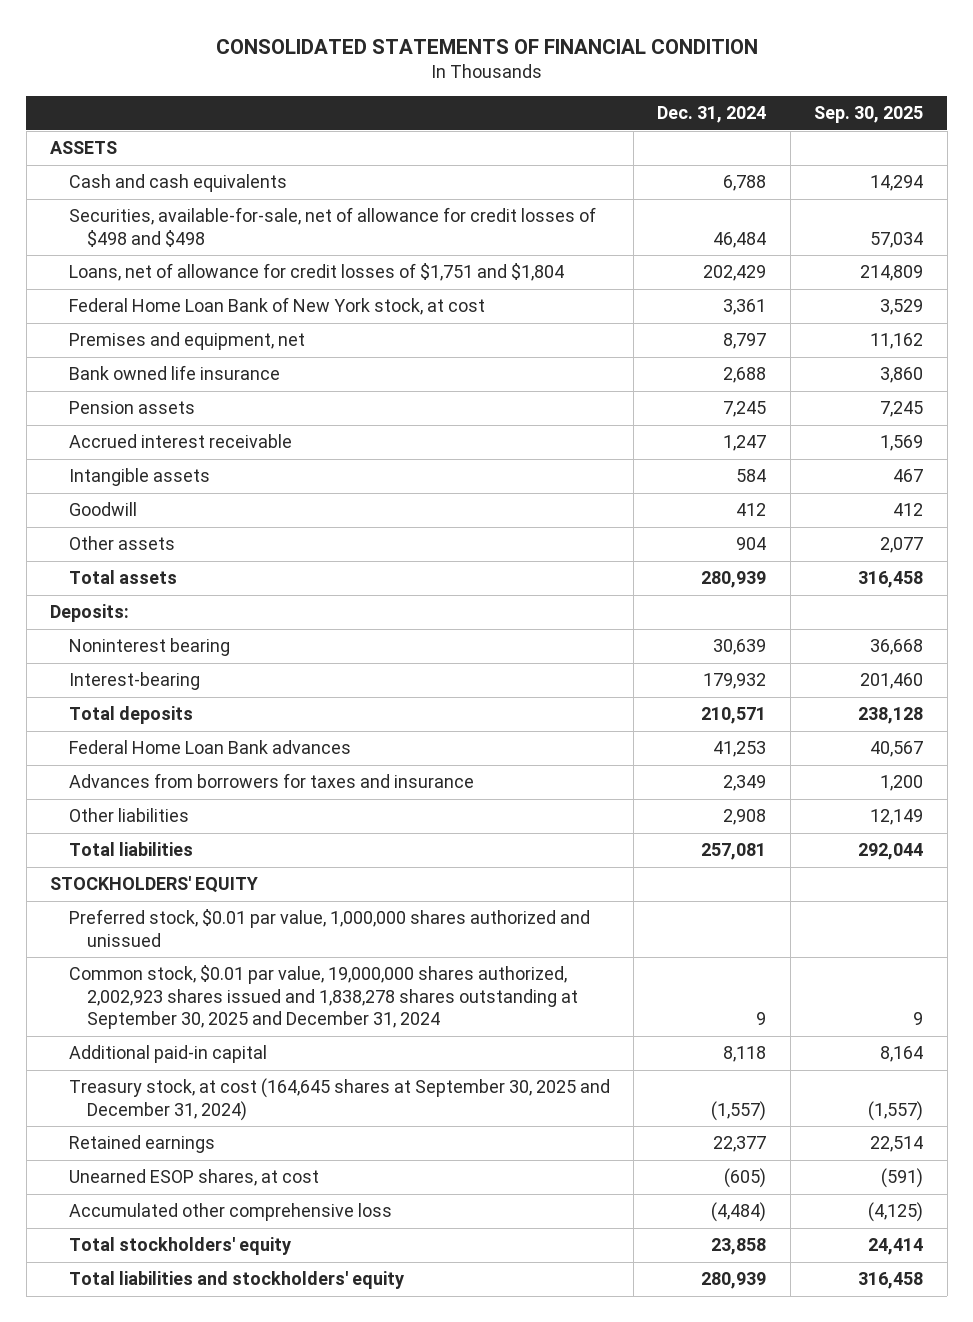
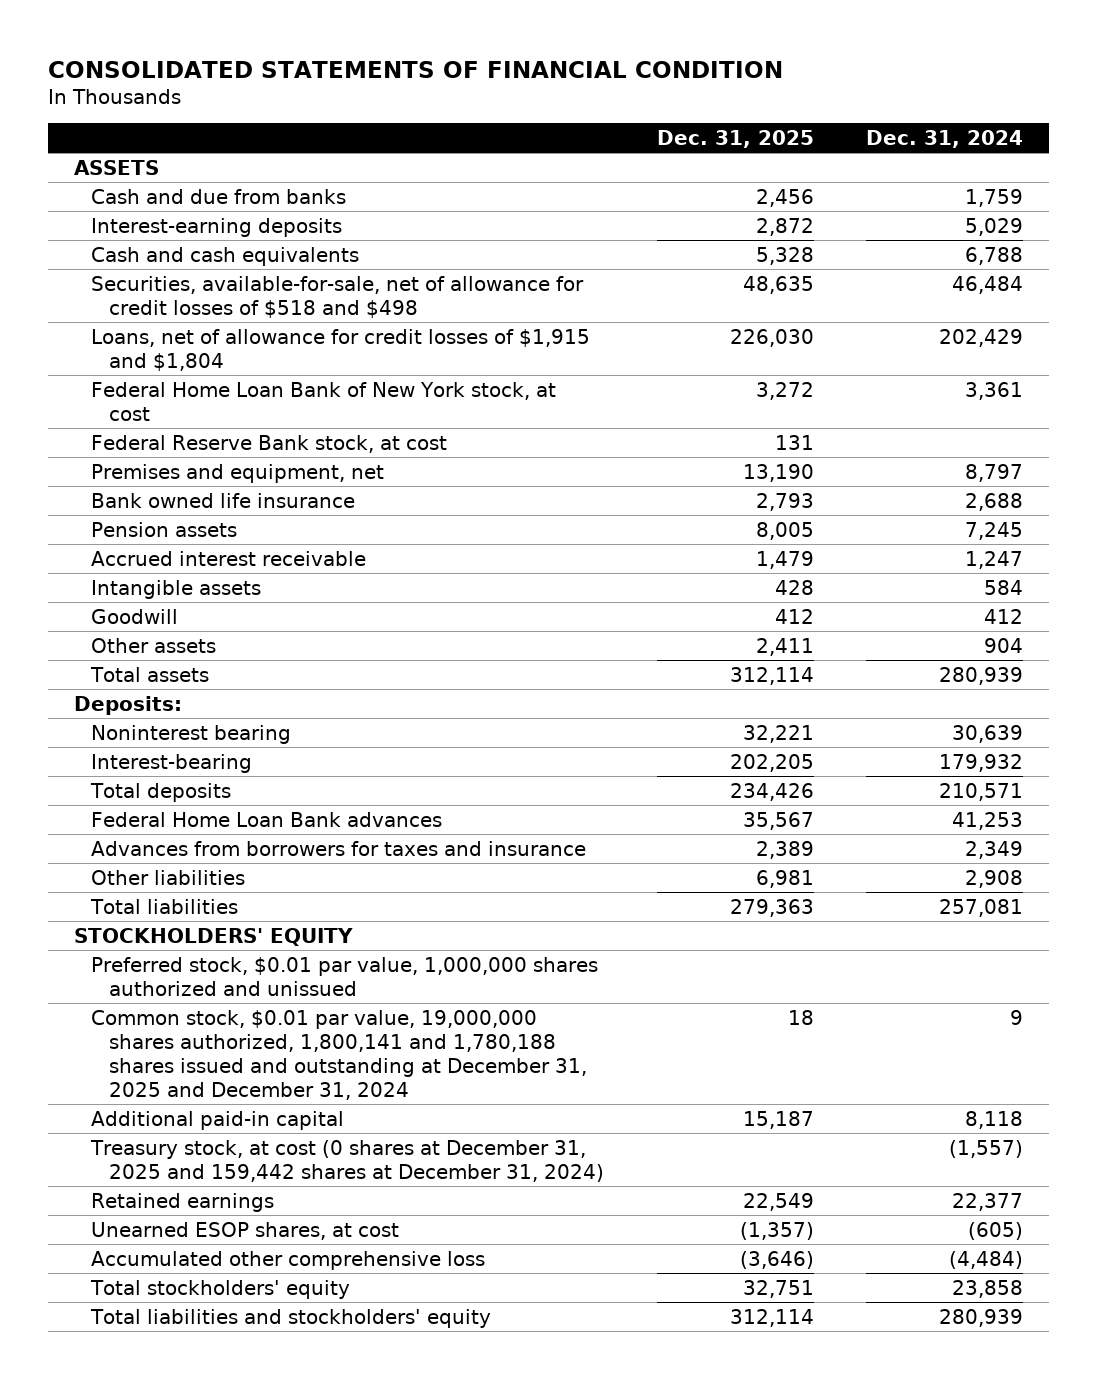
- | Dec. 31, 2024 | Sep. 30, 2025
+ | Dec. 31, 2025 | Dec. 31, 2024
+ Cash and due from banks | 2,456 | 1,759
+ Interest-earning deposits | 2,872 | 5,029
- Securities, available-for-sale, net of allowance for credit losses of $498 and $498 | 46,484 | 57,034
- Loans, net of allowance for credit losses of $1,751 and $1,804 | 202,429 | 214,809
+ Securities, available-for-sale, net of allowance for credit losses of $518 and $498 | 48,635 | 46,484
+ Loans, net of allowance for credit losses of $1,915 and $1,804 | 226,030 | 202,429
+ Federal Reserve Bank stock, at cost | 131 |
- Common stock, $0.01 par value, 19,000,000 shares authorized, 2,002,923 shares issued and 1,838,278 shares outstanding at September 30, 2025 and December 31, 2024 | 9 | 9
+ Common stock, $0.01 par value, 19,000,000 shares authorized, 1,800,141 and 1,780,188 shares issued and outstanding at December 31, 2025 and December 31, 2024 | 18 | 9
- Treasury stock, at cost (164,645 shares at September 30, 2025 and December 31, 2024) | (1,557) | (1,557)
+ Treasury stock, at cost (0 shares at December 31, 2025 and 159,442 shares at December 31, 2024) | | (1,557)

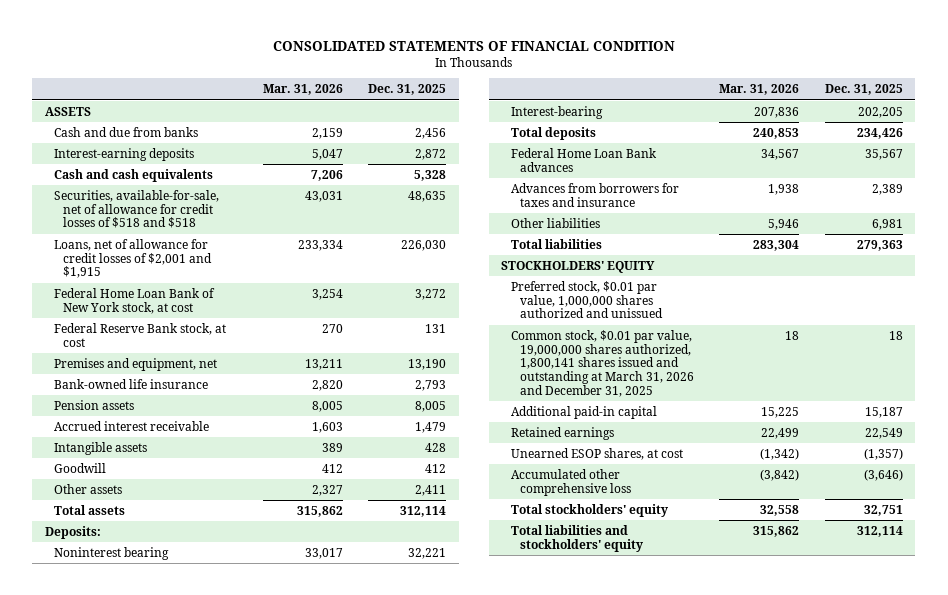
- | Dec. 31, 2025 | Dec. 31, 2024
+ | Mar. 31, 2026 | Dec. 31, 2025
- Securities, available-for-sale, net of allowance for credit losses of $518 and $498 | 48,635 | 46,484
- Loans, net of allowance for credit losses of $1,915 and $1,804 | 226,030 | 202,429
+ Securities, available-for-sale, net of allowance for credit losses of $518 and $518 | 43,031 | 48,635
+ Loans, net of allowance for credit losses of $2,001 and $1,915 | 233,334 | 226,030
- Bank owned life insurance | 2,793 | 2,688
+ Bank-owned life insurance | 2,820 | 2,793
- Common stock, $0.01 par value, 19,000,000 shares authorized, 1,800,141 and 1,780,188 shares issued and outstanding at December 31, 2025 and December 31, 2024 | 18 | 9
+ Common stock, $0.01 par value, 19,000,000 shares authorized, 1,800,141 shares issued and outstanding at March 31, 2026 and December 31, 2025 | 18 | 18
- Treasury stock, at cost (0 shares at December 31, 2025 and 159,442 shares at December 31, 2024) | | (1,557)

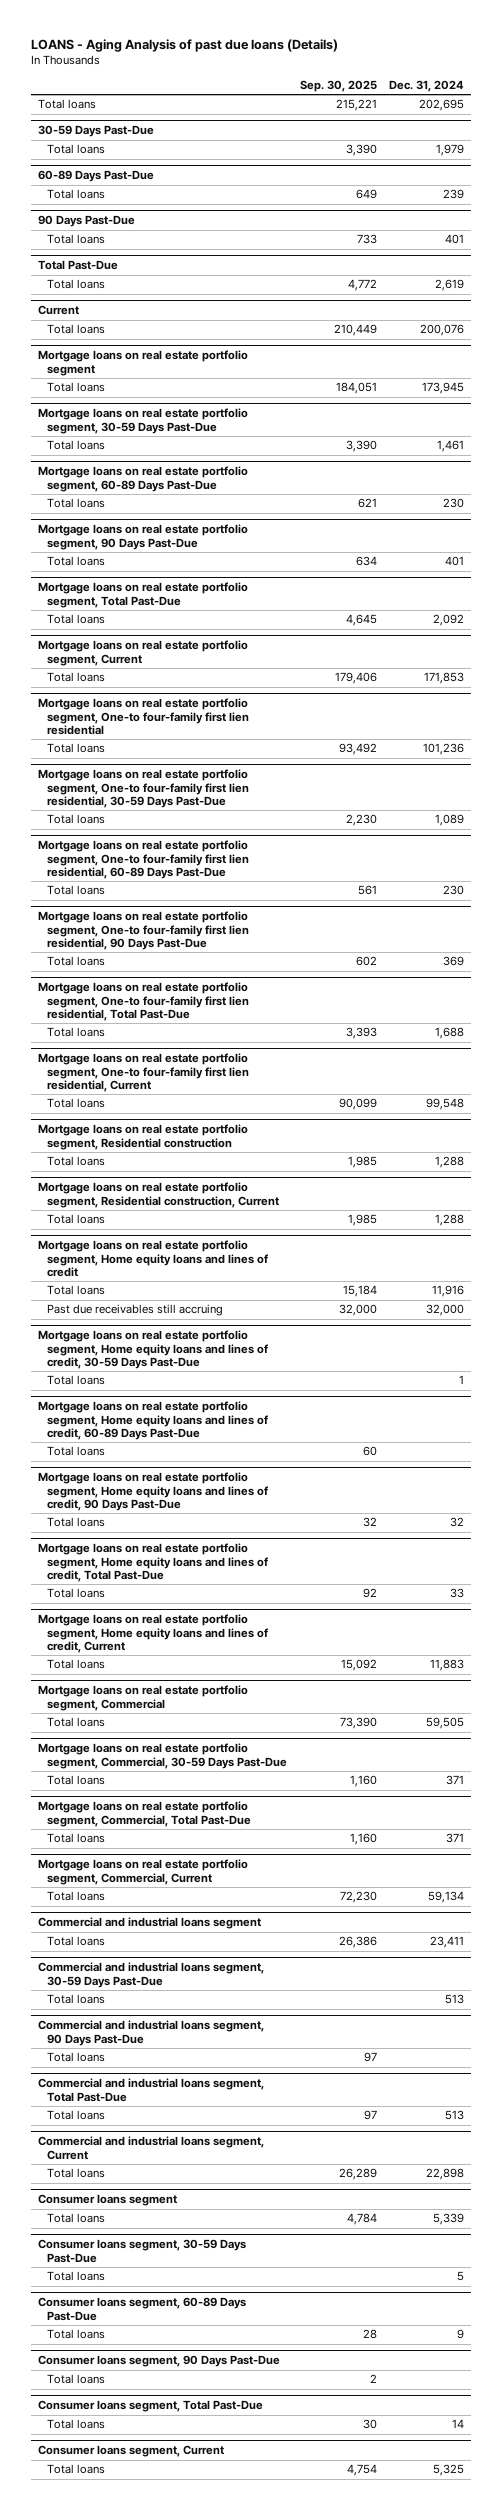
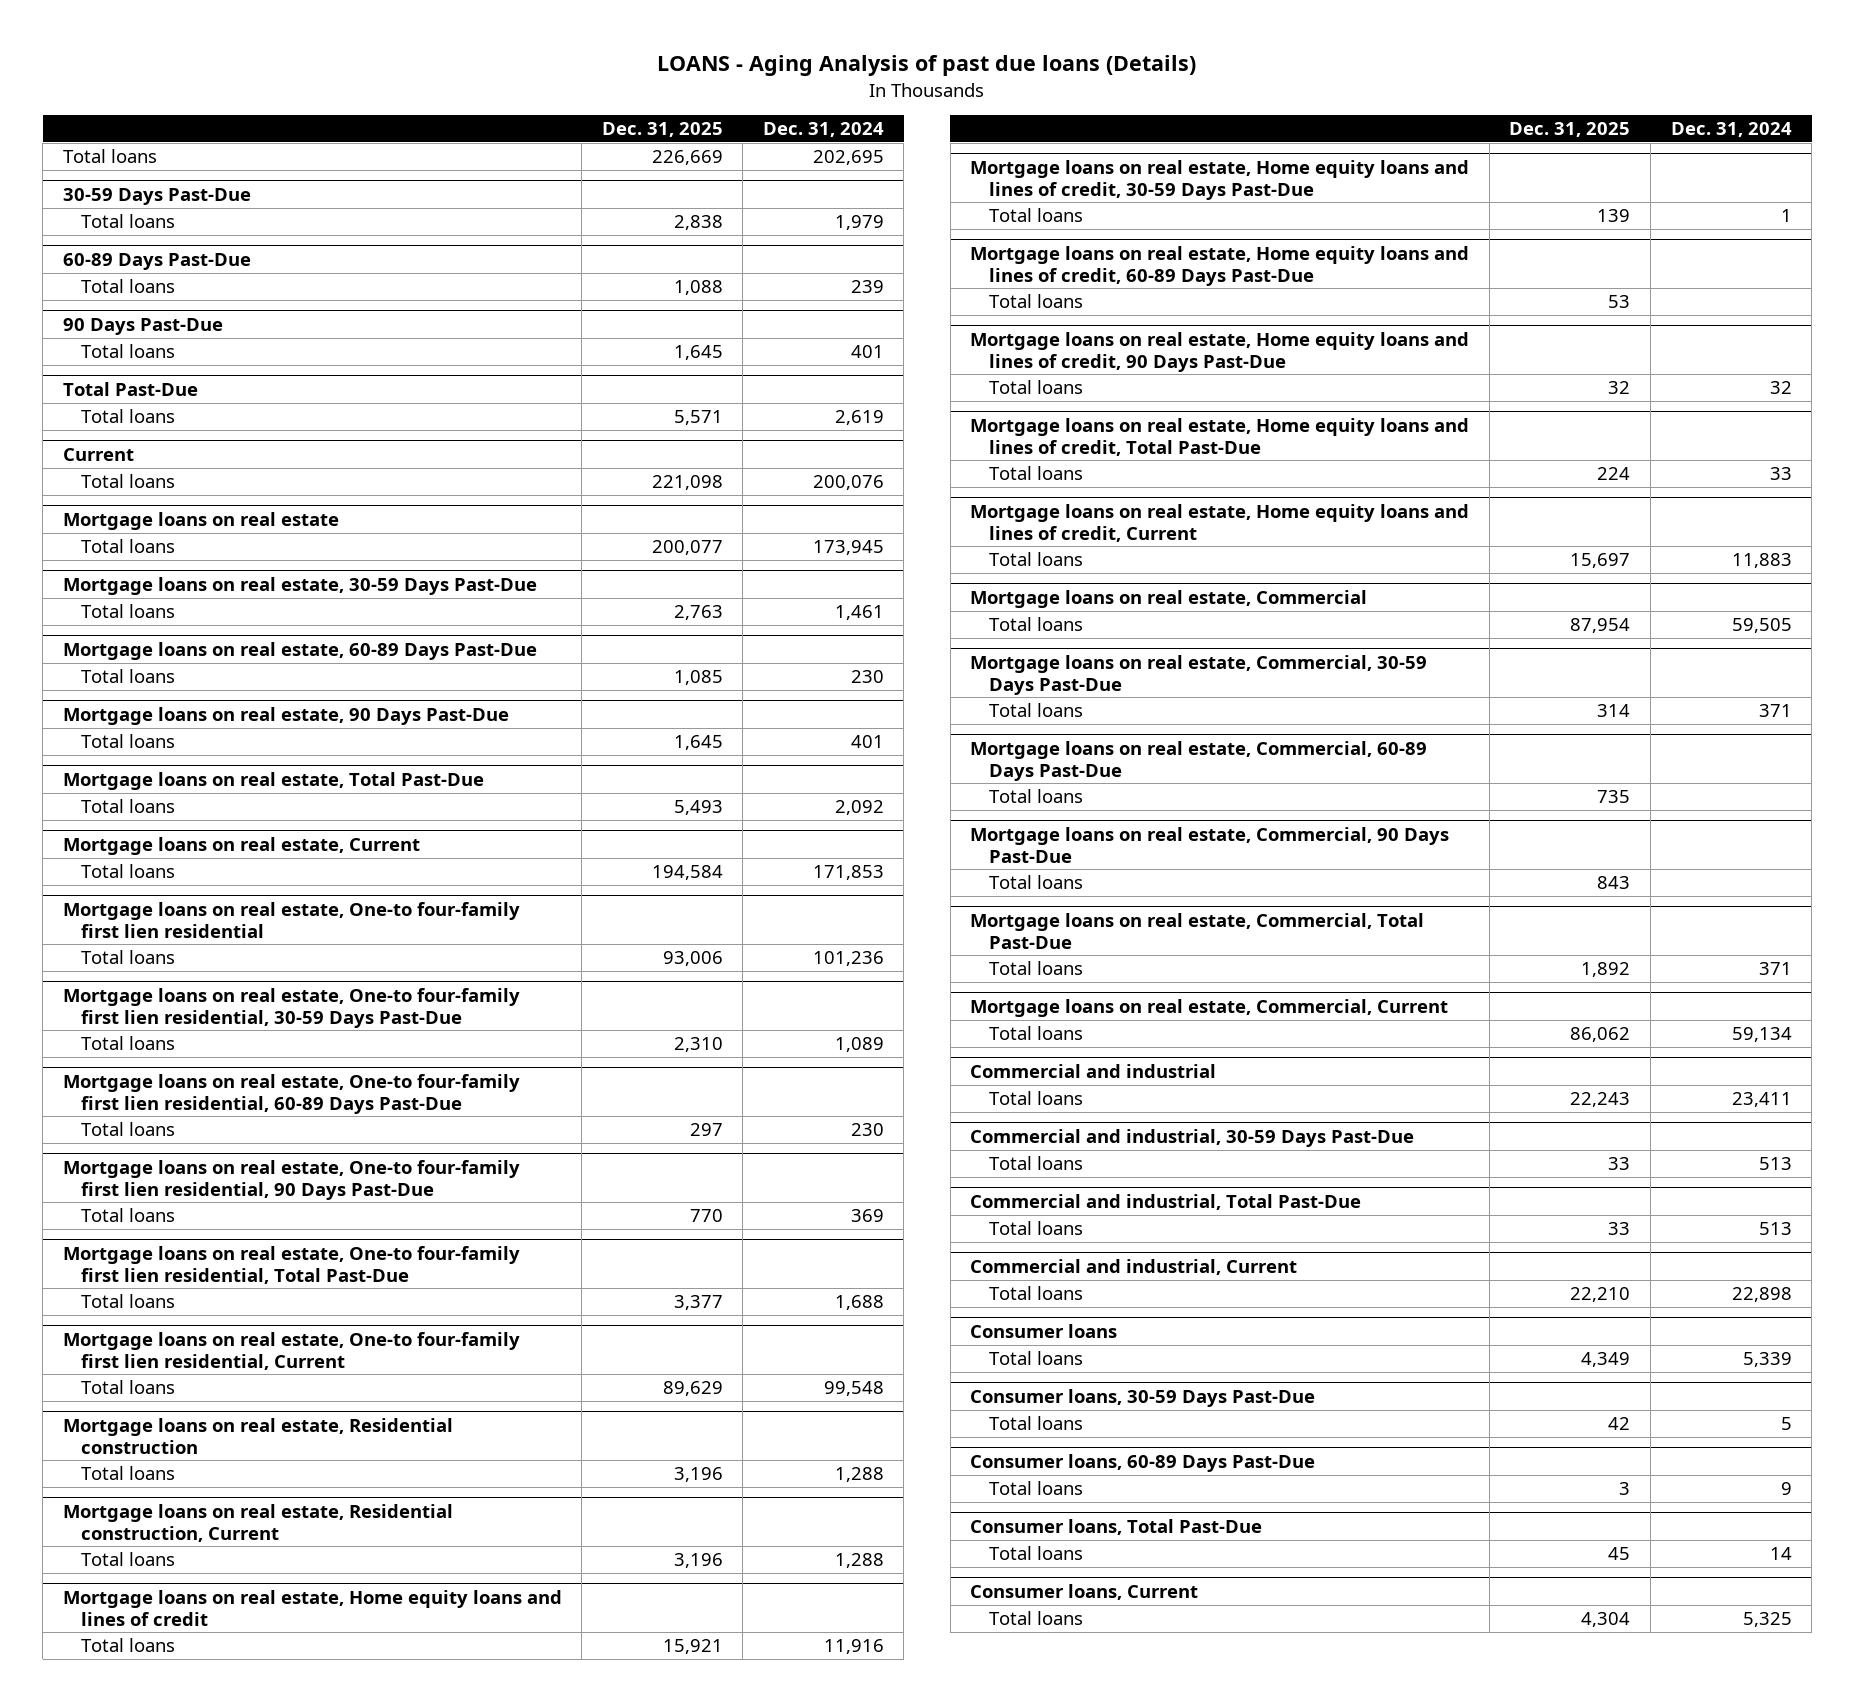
- | Sep. 30, 2025 | Dec. 31, 2024
+ | Dec. 31, 2025 | Dec. 31, 2024
- Mortgage loans on real estate portfolio segment
+ Mortgage loans on real estate
- Mortgage loans on real estate portfolio segment, 30-59 Days Past-Due
+ Mortgage loans on real estate, 30-59 Days Past-Due
- Mortgage loans on real estate portfolio segment, 60-89 Days Past-Due
+ Mortgage loans on real estate, 60-89 Days Past-Due
- Mortgage loans on real estate portfolio segment, 90 Days Past-Due
+ Mortgage loans on real estate, 90 Days Past-Due
- Mortgage loans on real estate portfolio segment, Total Past-Due
+ Mortgage loans on real estate, Total Past-Due
- Mortgage loans on real estate portfolio segment, Current
+ Mortgage loans on real estate, Current
- Mortgage loans on real estate portfolio segment, One-to four-family first lien residential
+ Mortgage loans on real estate, One-to four-family first lien residential
- Mortgage loans on real estate portfolio segment, One-to four-family first lien residential, 30-59 Days Past-Due
+ Mortgage loans on real estate, One-to four-family first lien residential, 30-59 Days Past-Due
- Mortgage loans on real estate portfolio segment, One-to four-family first lien residential, 60-89 Days Past-Due
+ Mortgage loans on real estate, One-to four-family first lien residential, 60-89 Days Past-Due
- Mortgage loans on real estate portfolio segment, One-to four-family first lien residential, 90 Days Past-Due
+ Mortgage loans on real estate, One-to four-family first lien residential, 90 Days Past-Due
- Mortgage loans on real estate portfolio segment, One-to four-family first lien residential, Total Past-Due
+ Mortgage loans on real estate, One-to four-family first lien residential, Total Past-Due
- Mortgage loans on real estate portfolio segment, One-to four-family first lien residential, Current
+ Mortgage loans on real estate, One-to four-family first lien residential, Current
- Mortgage loans on real estate portfolio segment, Residential construction
+ Mortgage loans on real estate, Residential construction
- Mortgage loans on real estate portfolio segment, Residential construction, Current
+ Mortgage loans on real estate, Residential construction, Current
- Mortgage loans on real estate portfolio segment, Home equity loans and lines of credit
+ Mortgage loans on real estate, Home equity loans and lines of credit
- Past due receivables still accruing | 32,000 | 32,000
- Mortgage loans on real estate portfolio segment, Home equity loans and lines of credit, 30-59 Days Past-Due
+ Mortgage loans on real estate, Home equity loans and lines of credit, 30-59 Days Past-Due
- Mortgage loans on real estate portfolio segment, Home equity loans and lines of credit, 60-89 Days Past-Due
+ Mortgage loans on real estate, Home equity loans and lines of credit, 60-89 Days Past-Due
- Mortgage loans on real estate portfolio segment, Home equity loans and lines of credit, 90 Days Past-Due
+ Mortgage loans on real estate, Home equity loans and lines of credit, 90 Days Past-Due
- Mortgage loans on real estate portfolio segment, Home equity loans and lines of credit, Total Past-Due
+ Mortgage loans on real estate, Home equity loans and lines of credit, Total Past-Due
- Mortgage loans on real estate portfolio segment, Home equity loans and lines of credit, Current
+ Mortgage loans on real estate, Home equity loans and lines of credit, Current
- Mortgage loans on real estate portfolio segment, Commercial
+ Mortgage loans on real estate, Commercial
- Mortgage loans on real estate portfolio segment, Commercial, 30-59 Days Past-Due
+ Mortgage loans on real estate, Commercial, 30-59 Days Past-Due
- Mortgage loans on real estate portfolio segment, Commercial, Total Past-Due
+ Mortgage loans on real estate, Commercial, 60-89 Days Past-Due
+ Total loans | 735 |
+ Mortgage loans on real estate, Commercial, 90 Days Past-Due
+ Total loans | 843 |
+ Mortgage loans on real estate, Commercial, Total Past-Due
- Mortgage loans on real estate portfolio segment, Commercial, Current
+ Mortgage loans on real estate, Commercial, Current
- Commercial and industrial loans segment
+ Commercial and industrial
- Commercial and industrial loans segment, 30-59 Days Past-Due
+ Commercial and industrial, 30-59 Days Past-Due
- Commercial and industrial loans segment, 90 Days Past-Due
- Total loans | 97 |
- Commercial and industrial loans segment, Total Past-Due
+ Commercial and industrial, Total Past-Due
- Commercial and industrial loans segment, Current
+ Commercial and industrial, Current
- Consumer loans segment
+ Consumer loans
- Consumer loans segment, 30-59 Days Past-Due
+ Consumer loans, 30-59 Days Past-Due
- Consumer loans segment, 60-89 Days Past-Due
+ Consumer loans, 60-89 Days Past-Due
- Consumer loans segment, 90 Days Past-Due
- Total loans | 2 |
- Consumer loans segment, Total Past-Due
+ Consumer loans, Total Past-Due
- Consumer loans segment, Current
+ Consumer loans, Current

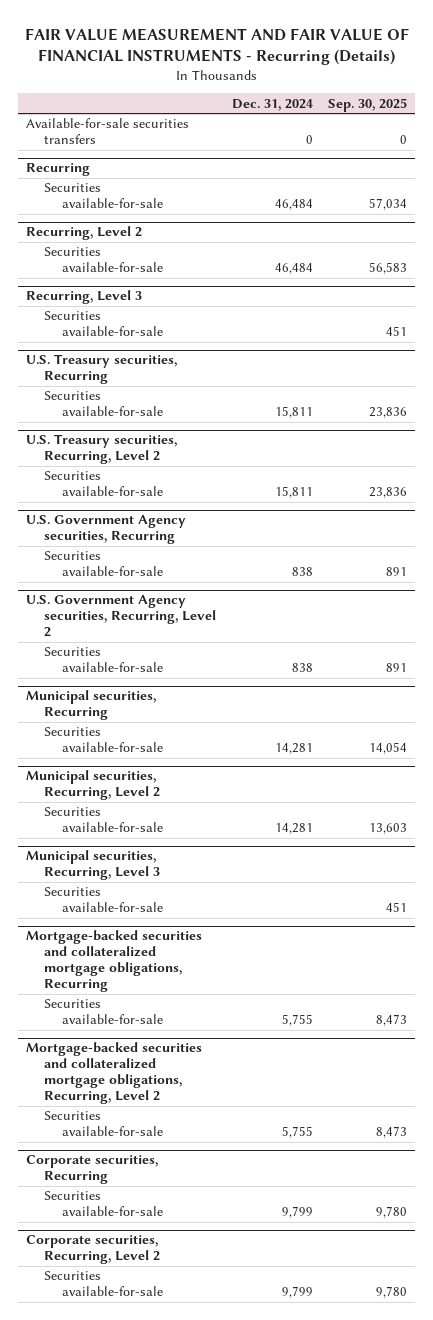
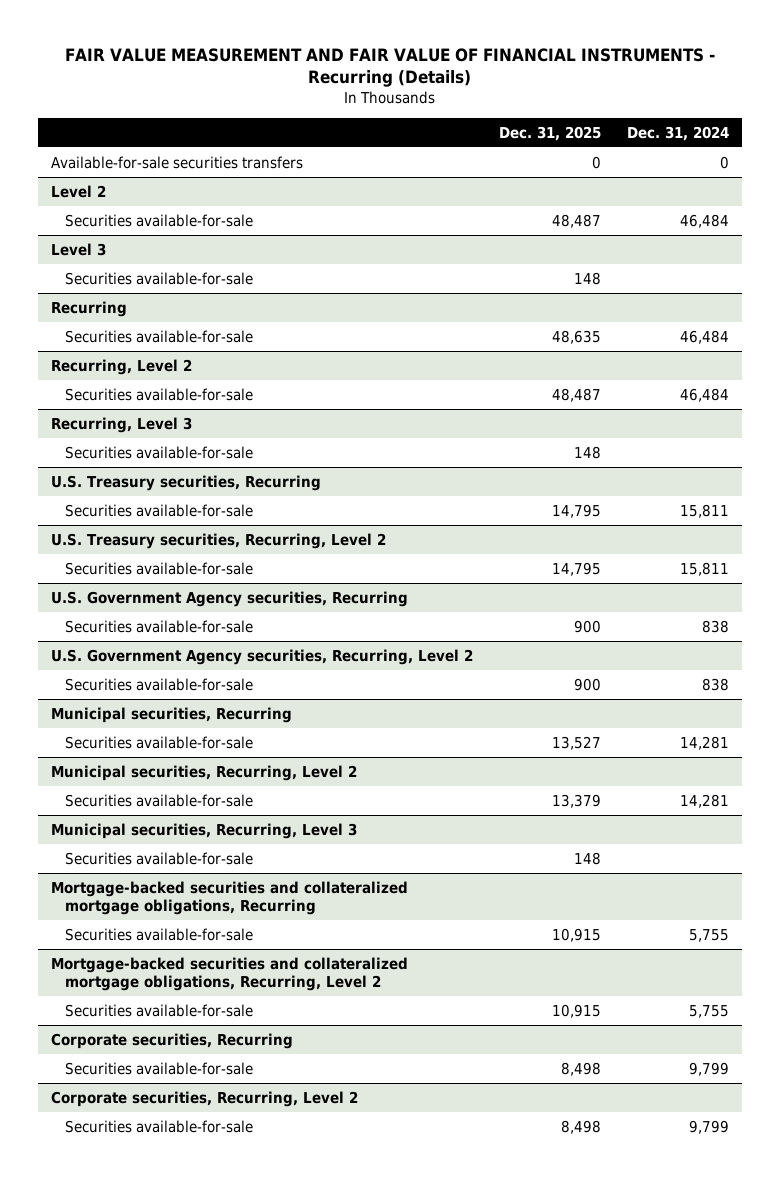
- | Dec. 31, 2024 | Sep. 30, 2025
+ | Dec. 31, 2025 | Dec. 31, 2024
+ Level 2
+ Securities available-for-sale | 48,487 | 46,484
+ Level 3
+ Securities available-for-sale | 148 |

